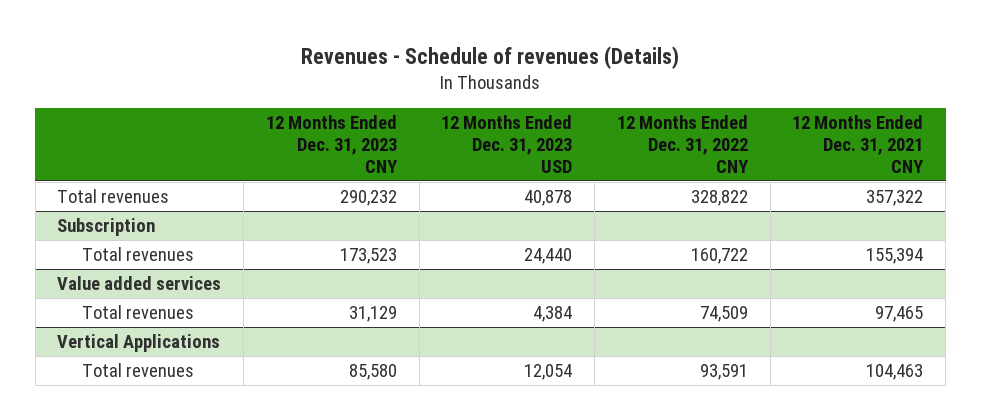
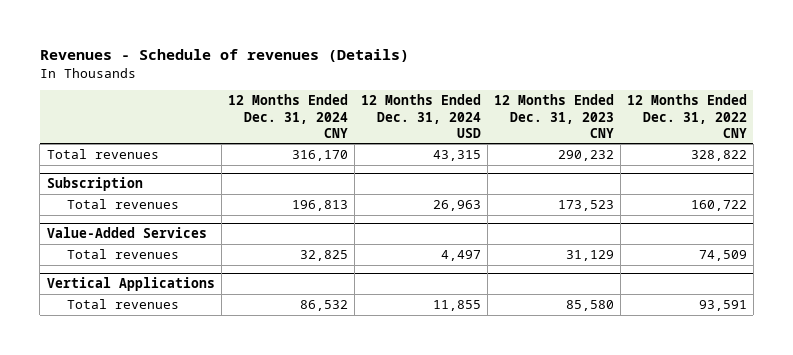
- | 12 Months Ended Dec. 31, 2023 CNY | 12 Months Ended Dec. 31, 2023 USD | 12 Months Ended Dec. 31, 2022 CNY | 12 Months Ended Dec. 31, 2021 CNY
+ | 12 Months Ended Dec. 31, 2024 CNY | 12 Months Ended Dec. 31, 2024 USD | 12 Months Ended Dec. 31, 2023 CNY | 12 Months Ended Dec. 31, 2022 CNY
- Value added services
+ Value-Added Services

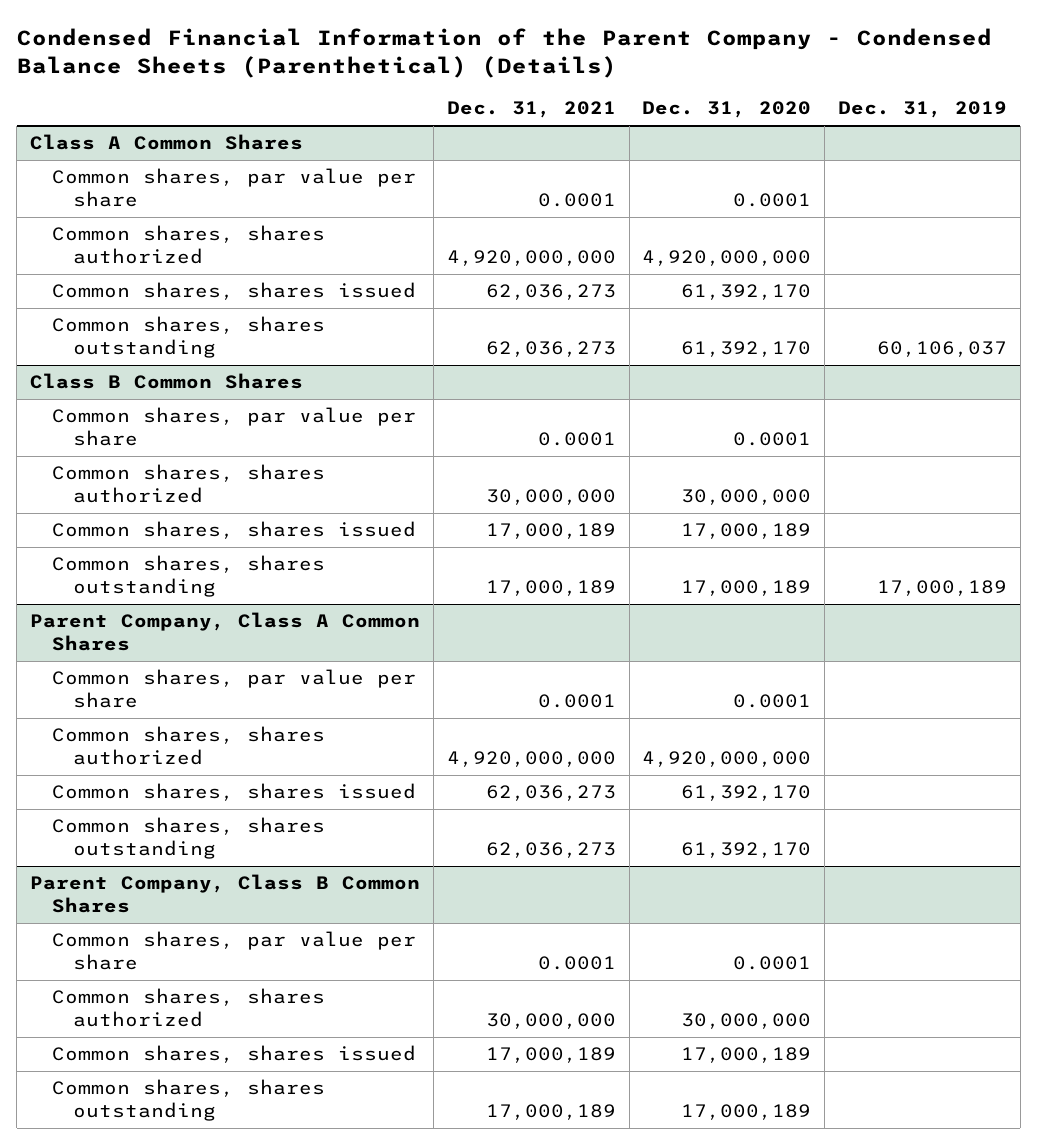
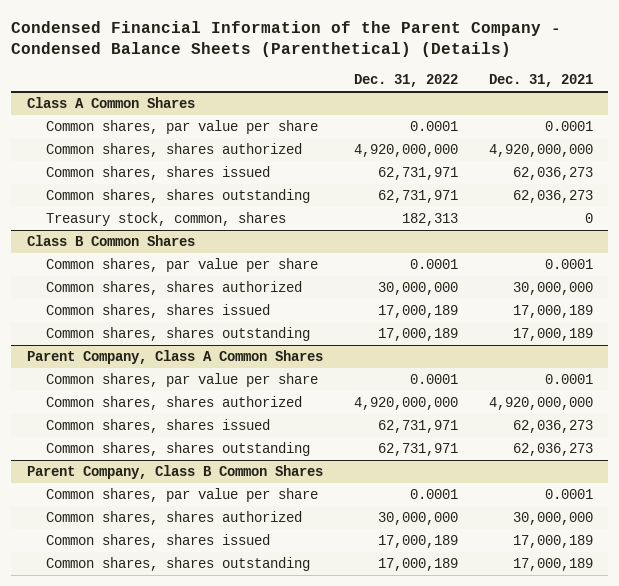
- | Dec. 31, 2021 | Dec. 31, 2020 | Dec. 31, 2019
+ | Dec. 31, 2022 | Dec. 31, 2021
@ Class A Common Shares
+ Treasury stock, common, shares | 182,313 | 0

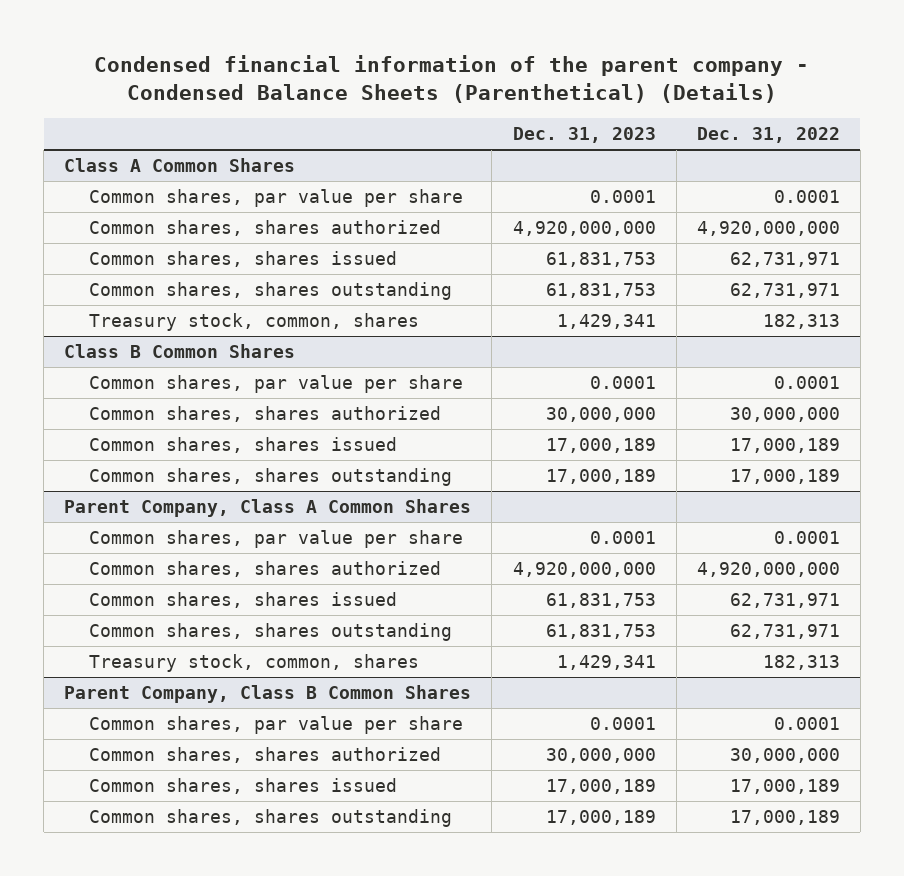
- Condensed Financial Information of the Parent Company - Condensed Balance Sheets (Parenthetical) (Details)
+ Condensed financial information of the parent company - Condensed Balance Sheets (Parenthetical) (Details)
- | Dec. 31, 2022 | Dec. 31, 2021
+ | Dec. 31, 2023 | Dec. 31, 2022
@ Parent Company, Class A Common Shares
+ Treasury stock, common, shares | 1,429,341 | 182,313

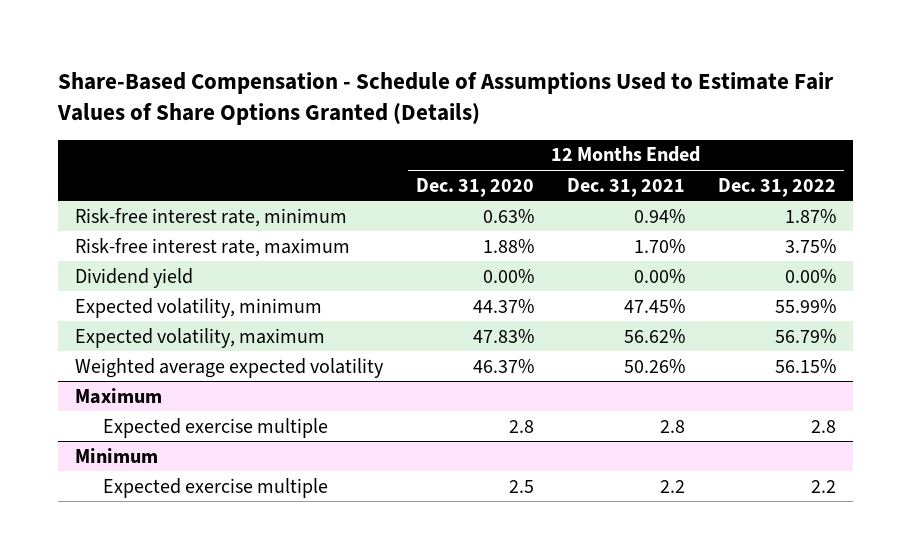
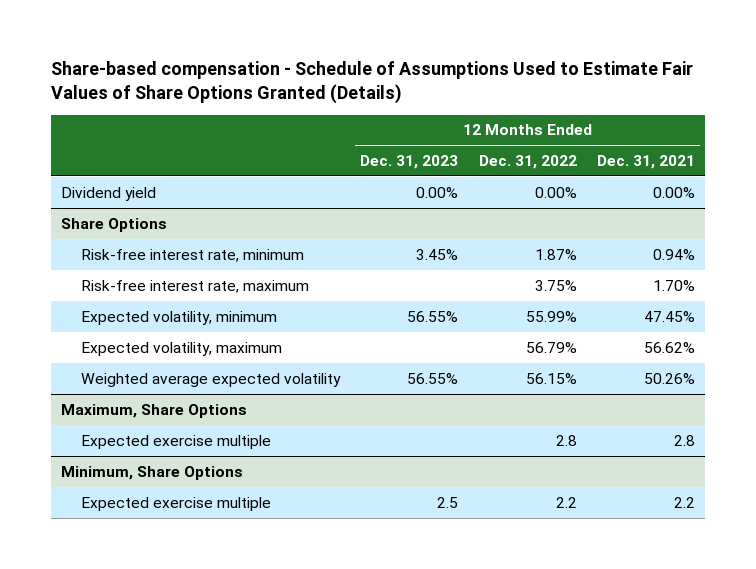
- Share-Based Compensation - Schedule of Assumptions Used to Estimate Fair Values of Share Options Granted (Details)
+ Share-based compensation - Schedule of Assumptions Used to Estimate Fair Values of Share Options Granted (Details)
- | 12 Months Ended Dec. 31, 2020 | 12 Months Ended Dec. 31, 2021 | 12 Months Ended Dec. 31, 2022
+ | 12 Months Ended Dec. 31, 2023 | 12 Months Ended Dec. 31, 2022 | 12 Months Ended Dec. 31, 2021
moved up: Dividend yield | 0.00% | 0.00% | 0.00%
+ Share Options
- Maximum
+ Maximum, Share Options
- Minimum
+ Minimum, Share Options

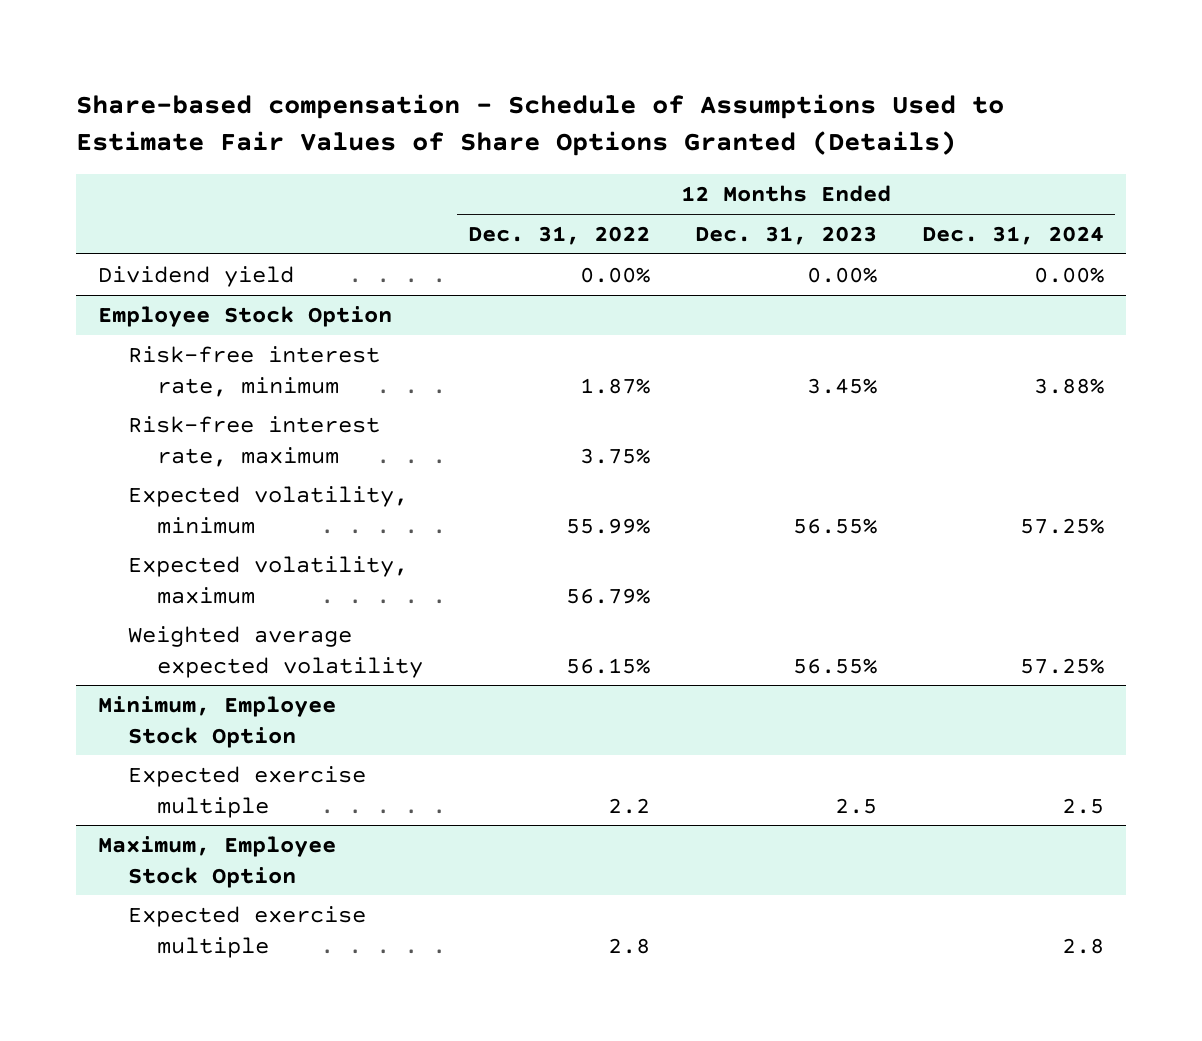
- | 12 Months Ended Dec. 31, 2023 | 12 Months Ended Dec. 31, 2022 | 12 Months Ended Dec. 31, 2021
+ | 12 Months Ended Dec. 31, 2022 | 12 Months Ended Dec. 31, 2023 | 12 Months Ended Dec. 31, 2024
- Share Options
+ Employee Stock Option
- Maximum, Share Options
- Expected exercise multiple | | 2.8 | 2.8
- Minimum, Share Options
+ Minimum, Employee Stock Option
+ Maximum, Employee Stock Option
+ Expected exercise multiple | 2.8 | | 2.8

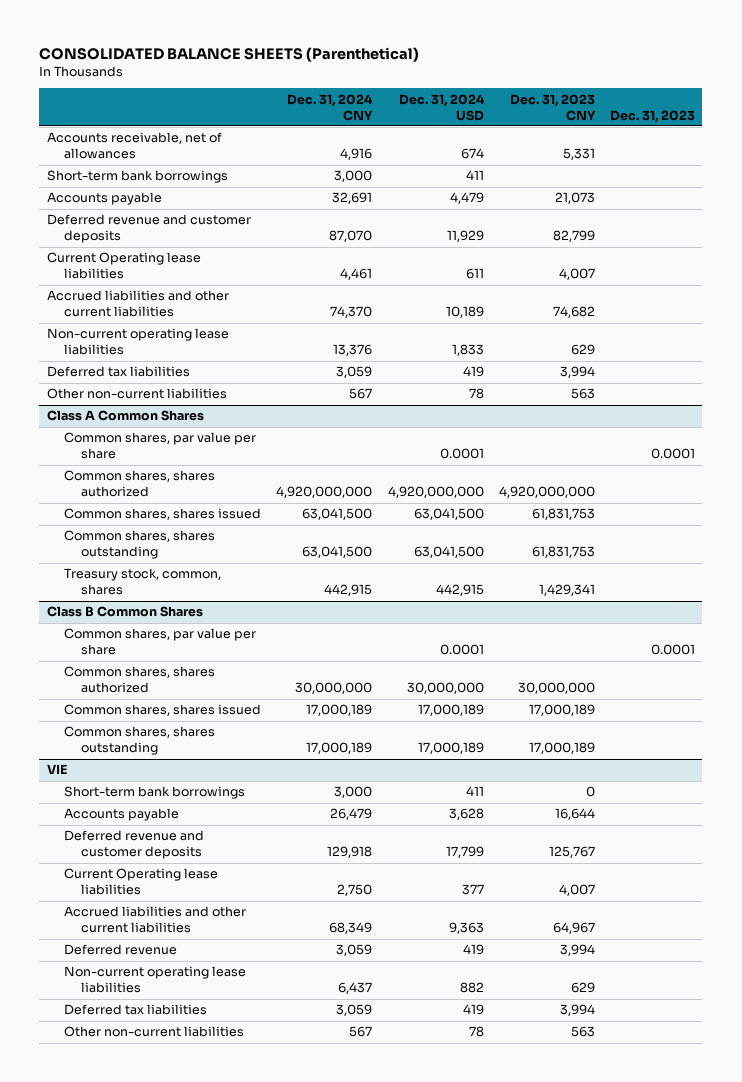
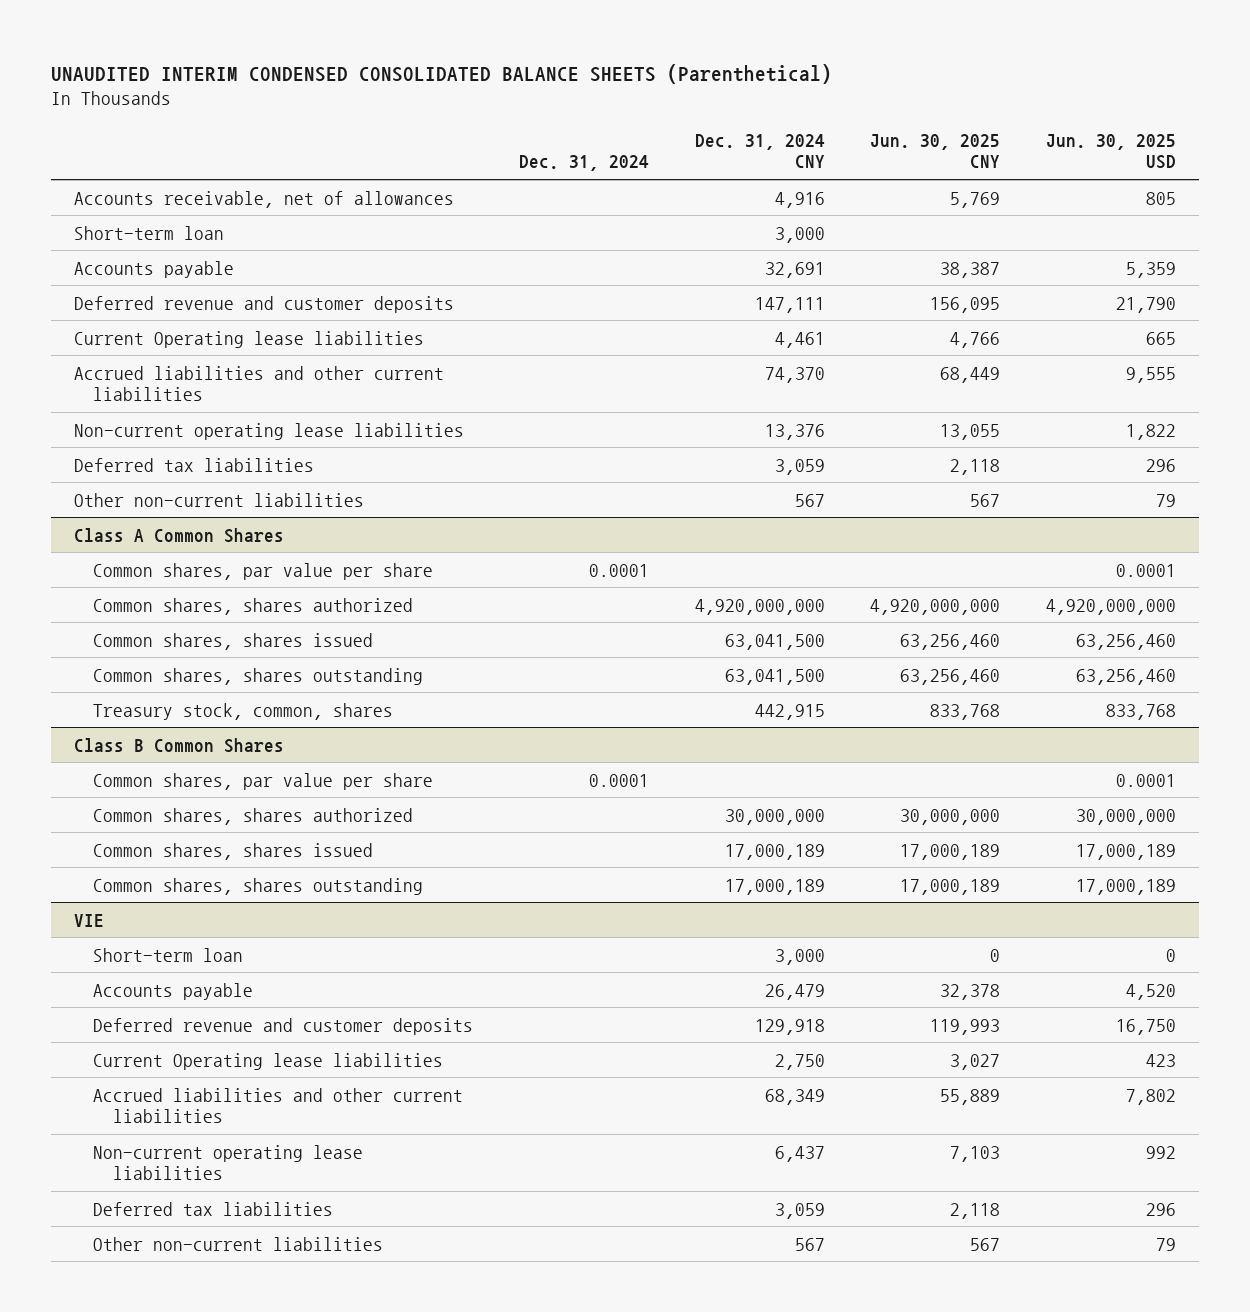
- CONSOLIDATED BALANCE SHEETS (Parenthetical)
+ UNAUDITED INTERIM CONDENSED CONSOLIDATED BALANCE SHEETS (Parenthetical)
- | Dec. 31, 2024 CNY | Dec. 31, 2024 USD | Dec. 31, 2023 CNY | Dec. 31, 2023
+ | Dec. 31, 2024 | Dec. 31, 2024 CNY | Jun. 30, 2025 CNY | Jun. 30, 2025 USD
- Short-term bank borrowings | 3,000 | 411 | |
+ Short-term loan | | 3,000 | |
- Deferred revenue and customer deposits | 87,070 | 11,929 | 82,799 |
+ Deferred revenue and customer deposits | | 147,111 | 156,095 | 21,790
@ VIE
- Short-term bank borrowings | 3,000 | 411 | 0 |
+ Short-term loan | | 3,000 | 0 | 0
- Deferred revenue | 3,059 | 419 | 3,994 |

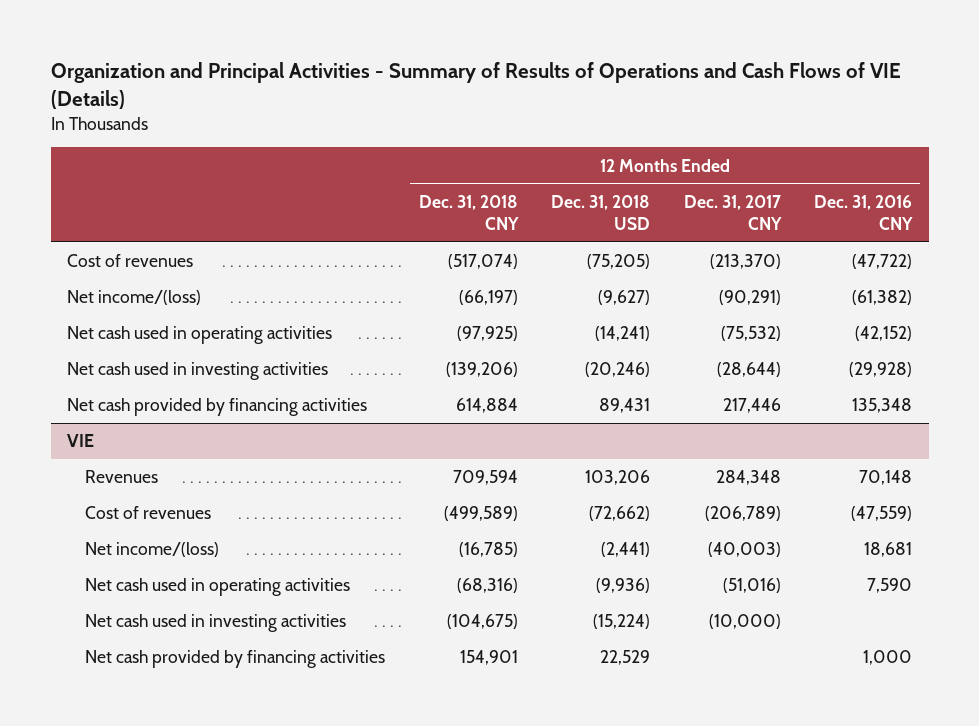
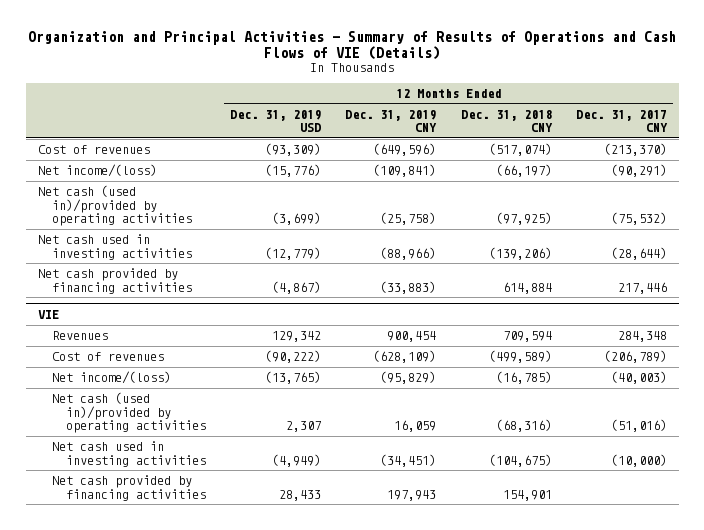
- | 12 Months Ended Dec. 31, 2018 CNY | 12 Months Ended Dec. 31, 2018 USD | 12 Months Ended Dec. 31, 2017 CNY | 12 Months Ended Dec. 31, 2016 CNY
+ | 12 Months Ended Dec. 31, 2019 USD | 12 Months Ended Dec. 31, 2019 CNY | 12 Months Ended Dec. 31, 2018 CNY | 12 Months Ended Dec. 31, 2017 CNY
- Net cash used in operating activities | (97,925) | (14,241) | (75,532) | (42,152)
+ Net cash (used in)/provided by operating activities | (3,699) | (25,758) | (97,925) | (75,532)
@ VIE
- Net cash used in operating activities | (68,316) | (9,936) | (51,016) | 7,590
+ Net cash (used in)/provided by operating activities | 2,307 | 16,059 | (68,316) | (51,016)

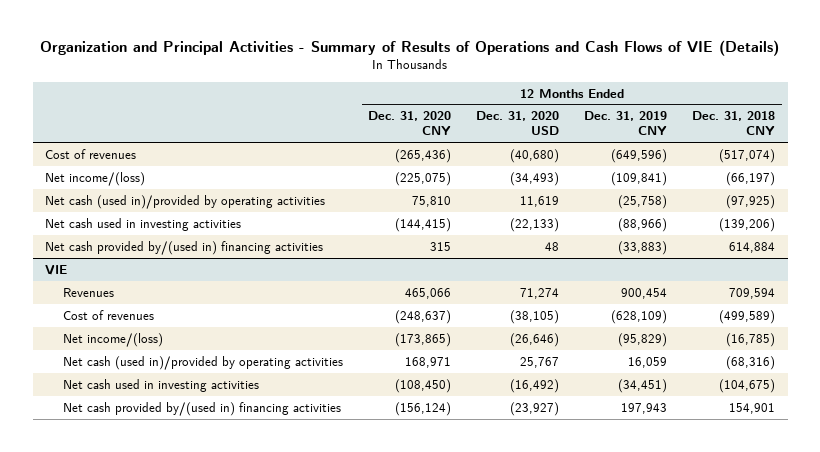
- | 12 Months Ended Dec. 31, 2019 USD | 12 Months Ended Dec. 31, 2019 CNY | 12 Months Ended Dec. 31, 2018 CNY | 12 Months Ended Dec. 31, 2017 CNY
+ | 12 Months Ended Dec. 31, 2020 CNY | 12 Months Ended Dec. 31, 2020 USD | 12 Months Ended Dec. 31, 2019 CNY | 12 Months Ended Dec. 31, 2018 CNY
- Net cash provided by financing activities | (4,867) | (33,883) | 614,884 | 217,446
+ Net cash provided by/(used in) financing activities | 315 | 48 | (33,883) | 614,884
@ VIE
- Net cash provided by financing activities | 28,433 | 197,943 | 154,901 |
+ Net cash provided by/(used in) financing activities | (156,124) | (23,927) | 197,943 | 154,901

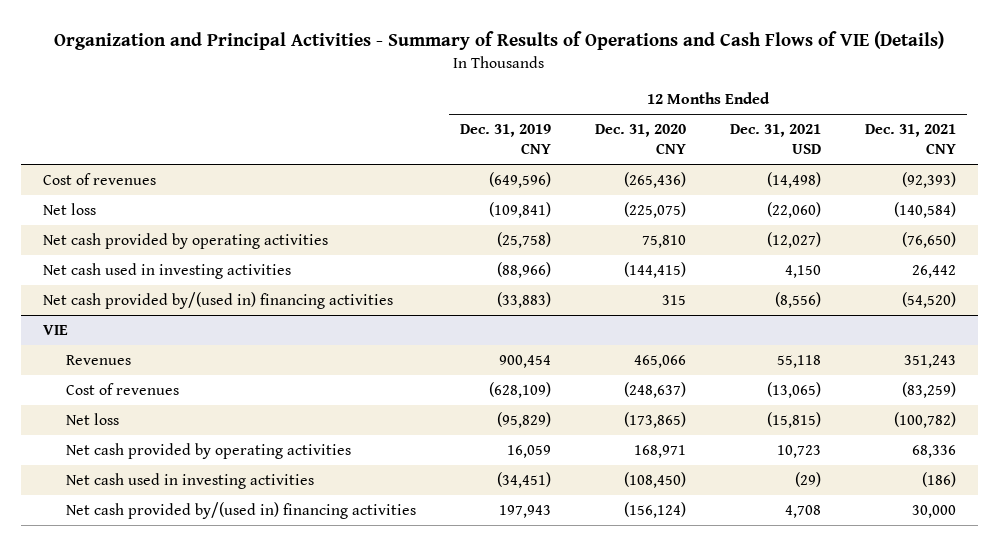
- | 12 Months Ended Dec. 31, 2020 CNY | 12 Months Ended Dec. 31, 2020 USD | 12 Months Ended Dec. 31, 2019 CNY | 12 Months Ended Dec. 31, 2018 CNY
+ | 12 Months Ended Dec. 31, 2019 CNY | 12 Months Ended Dec. 31, 2020 CNY | 12 Months Ended Dec. 31, 2021 USD | 12 Months Ended Dec. 31, 2021 CNY
- Net income/(loss) | (225,075) | (34,493) | (109,841) | (66,197)
- Net cash (used in)/provided by operating activities | 75,810 | 11,619 | (25,758) | (97,925)
+ Net loss | (109,841) | (225,075) | (22,060) | (140,584)
+ Net cash provided by operating activities | (25,758) | 75,810 | (12,027) | (76,650)
@ VIE
- Net income/(loss) | (173,865) | (26,646) | (95,829) | (16,785)
- Net cash (used in)/provided by operating activities | 168,971 | 25,767 | 16,059 | (68,316)
+ Net loss | (95,829) | (173,865) | (15,815) | (100,782)
+ Net cash provided by operating activities | 16,059 | 168,971 | 10,723 | 68,336

